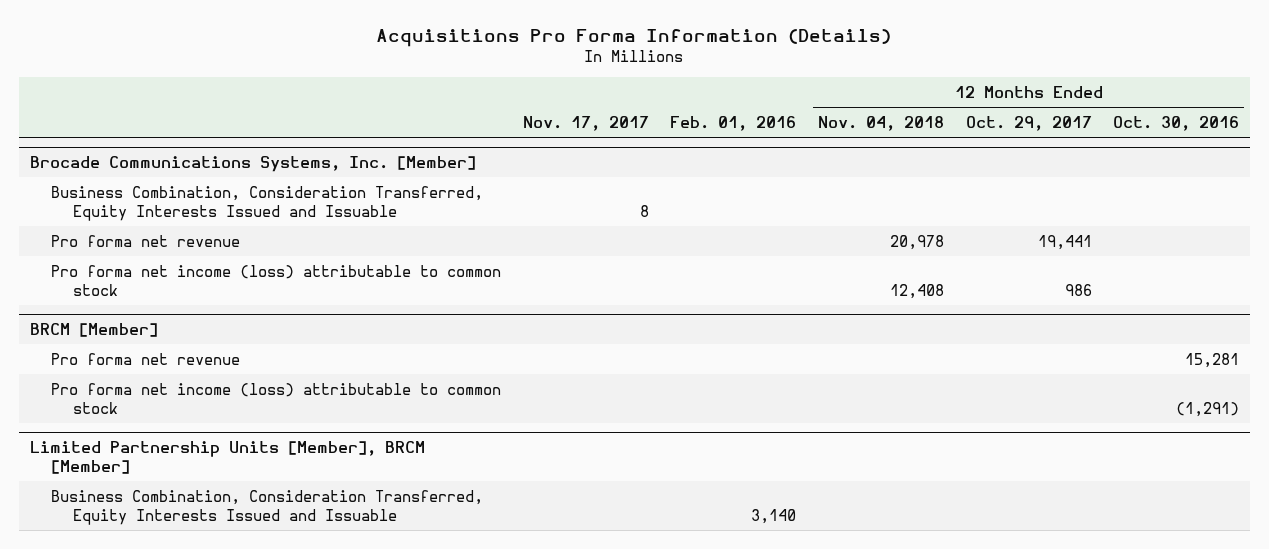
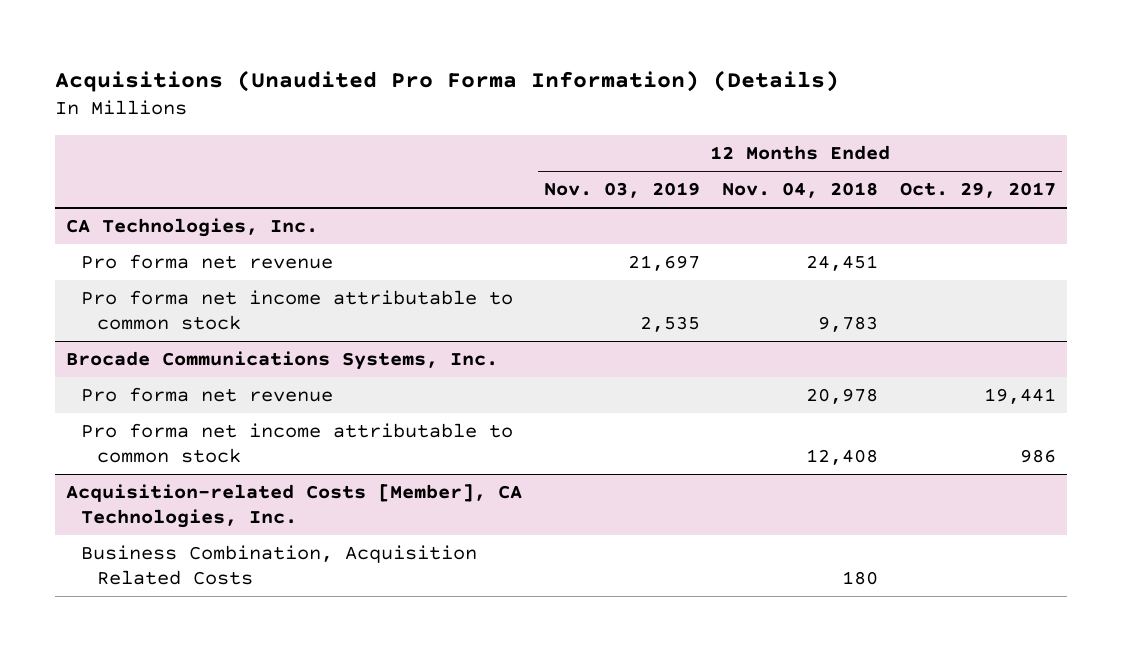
- Acquisitions Pro Forma Information (Details)
+ Acquisitions (Unaudited Pro Forma Information) (Details)
- | Nov. 17, 2017 | Feb. 01, 2016 | 12 Months Ended Nov. 04, 2018 | 12 Months Ended Oct. 29, 2017 | 12 Months Ended Oct. 30, 2016
+ | 12 Months Ended Nov. 03, 2019 | 12 Months Ended Nov. 04, 2018 | 12 Months Ended Oct. 29, 2017
- Brocade Communications Systems, Inc. [Member]
- Business Combination, Consideration Transferred, Equity Interests Issued and Issuable | 8 | | | |
+ CA Technologies, Inc.
+ Pro forma net revenue | 21,697 | 24,451 |
+ Pro forma net income attributable to common stock | 2,535 | 9,783 |
+ Brocade Communications Systems, Inc.
- Pro forma net income (loss) attributable to common stock | | | 12,408 | 986 |
- BRCM [Member]
- Pro forma net revenue | | | | | 15,281
- Pro forma net income (loss) attributable to common stock | | | | | (1,291)
- Limited Partnership Units [Member], BRCM [Member]
- Business Combination, Consideration Transferred, Equity Interests Issued and Issuable | | 3,140 | | |
+ Pro forma net income attributable to common stock | | 12,408 | 986
+ Acquisition-related Costs [Member], CA Technologies, Inc.
+ Business Combination, Acquisition Related Costs | | 180 |

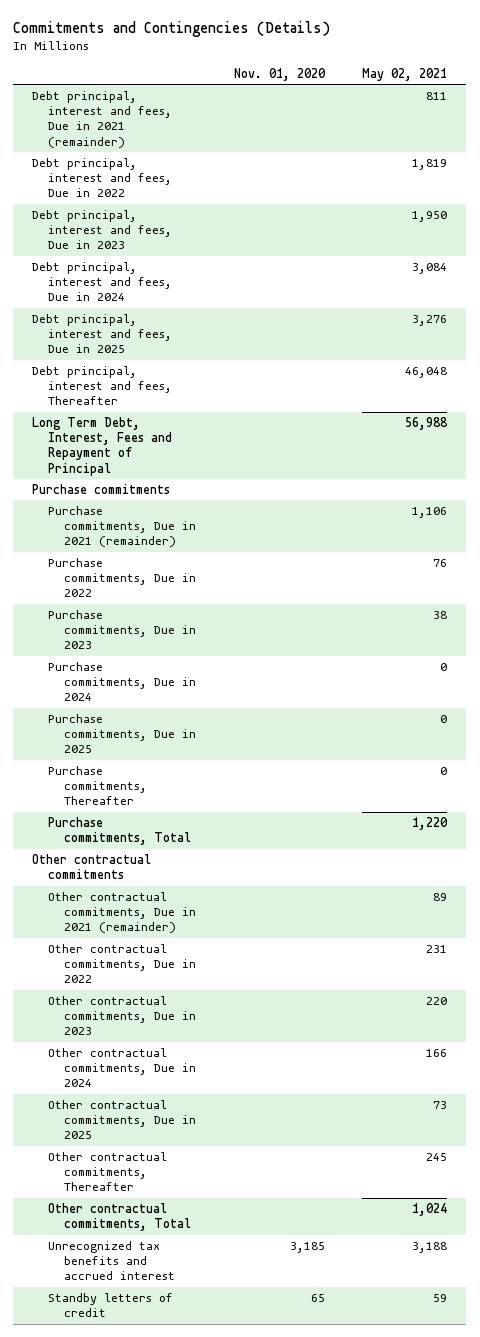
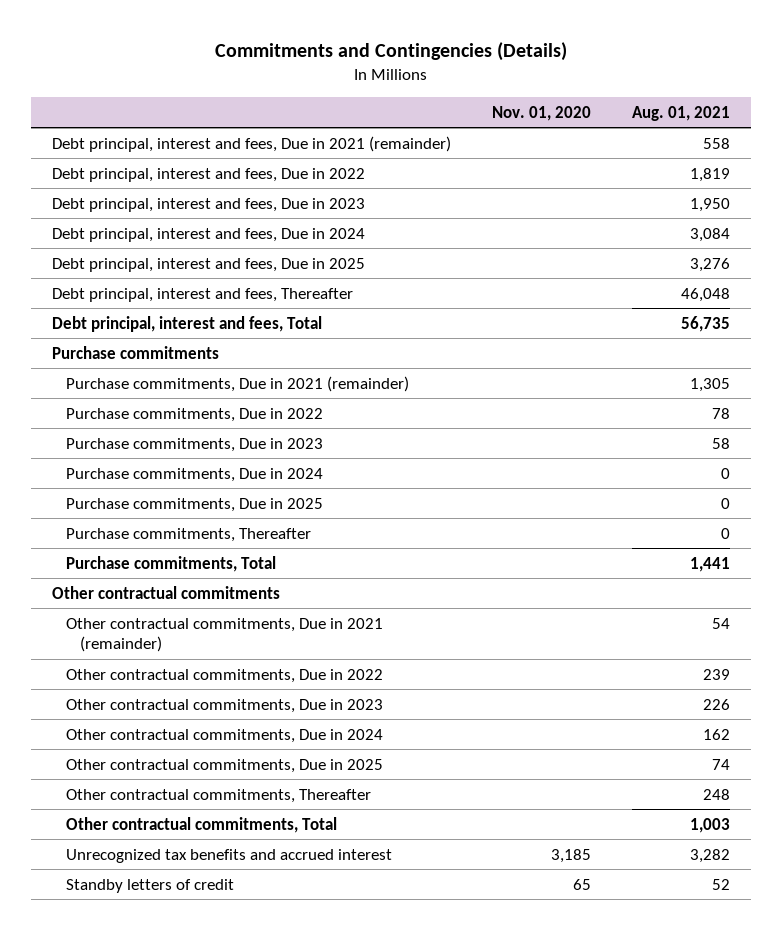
- | Nov. 01, 2020 | May 02, 2021
+ | Nov. 01, 2020 | Aug. 01, 2021
- Long Term Debt, Interest, Fees and Repayment of Principal | | 56,988
+ Debt principal, interest and fees, Total | | 56,735

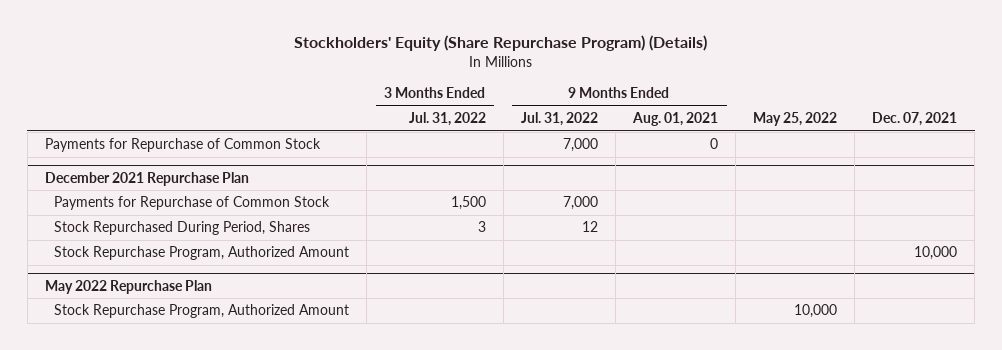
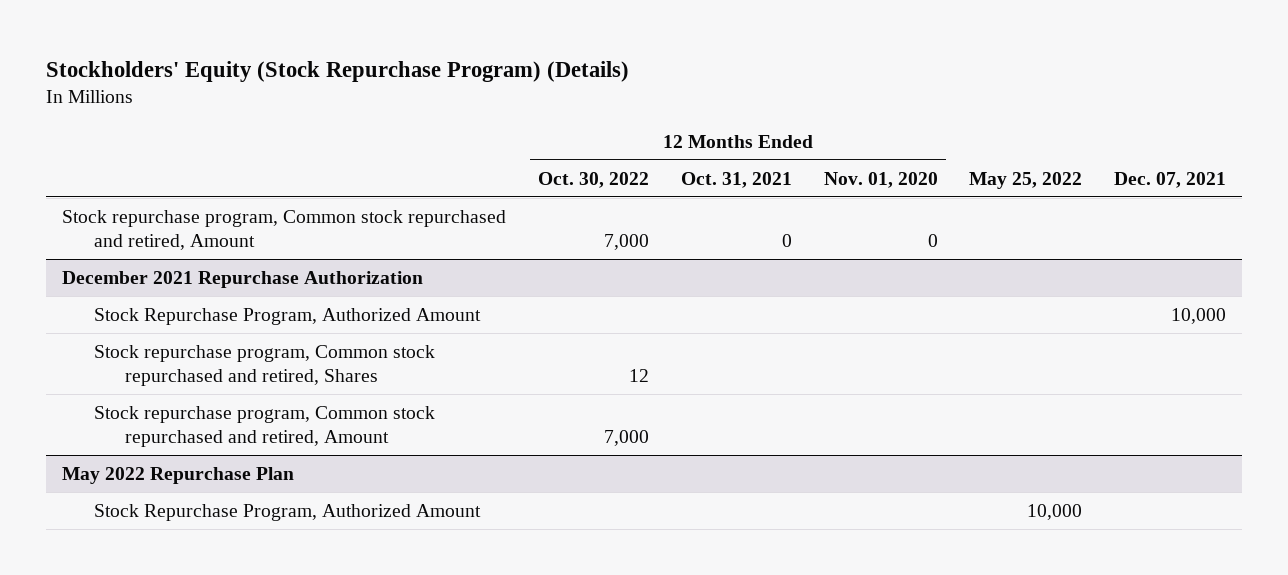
- Stockholders' Equity (Share Repurchase Program) (Details)
+ Stockholders' Equity (Stock Repurchase Program) (Details)
- | 3 Months Ended Jul. 31, 2022 | 9 Months Ended Jul. 31, 2022 | 9 Months Ended Aug. 01, 2021 | May 25, 2022 | Dec. 07, 2021
+ | 12 Months Ended Oct. 30, 2022 | 12 Months Ended Oct. 31, 2021 | 12 Months Ended Nov. 01, 2020 | May 25, 2022 | Dec. 07, 2021
- Payments for Repurchase of Common Stock | | 7,000 | 0 | |
- December 2021 Repurchase Plan
- Payments for Repurchase of Common Stock | 1,500 | 7,000 | | |
- Stock Repurchased During Period, Shares | 3 | 12 | | |
+ Stock repurchase program, Common stock repurchased and retired, Amount | 7,000 | 0 | 0 | |
+ December 2021 Repurchase Authorization
+ Stock repurchase program, Common stock repurchased and retired, Shares | 12 | | | |
+ Stock repurchase program, Common stock repurchased and retired, Amount | 7,000 | | | |

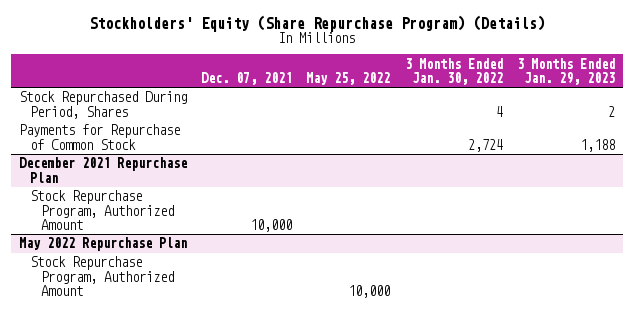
- Stockholders' Equity (Stock Repurchase Program) (Details)
+ Stockholders' Equity (Share Repurchase Program) (Details)
- | 12 Months Ended Oct. 30, 2022 | 12 Months Ended Oct. 31, 2021 | 12 Months Ended Nov. 01, 2020 | May 25, 2022 | Dec. 07, 2021
+ | Dec. 07, 2021 | May 25, 2022 | 3 Months Ended Jan. 30, 2022 | 3 Months Ended Jan. 29, 2023
- Stock repurchase program, Common stock repurchased and retired, Amount | 7,000 | 0 | 0 | |
- December 2021 Repurchase Authorization
+ Stock Repurchased During Period, Shares | | | 4 | 2
+ Payments for Repurchase of Common Stock | | | 2,724 | 1,188
+ December 2021 Repurchase Plan
- Stock repurchase program, Common stock repurchased and retired, Shares | 12 | | | |
- Stock repurchase program, Common stock repurchased and retired, Amount | 7,000 | | | |

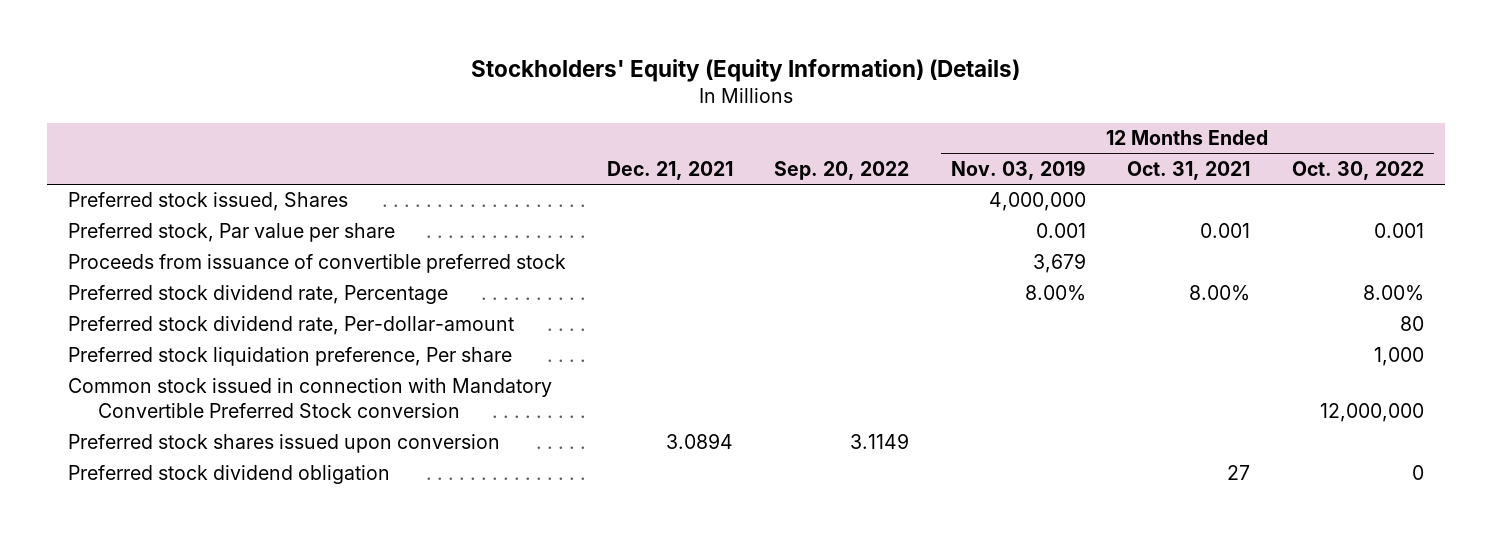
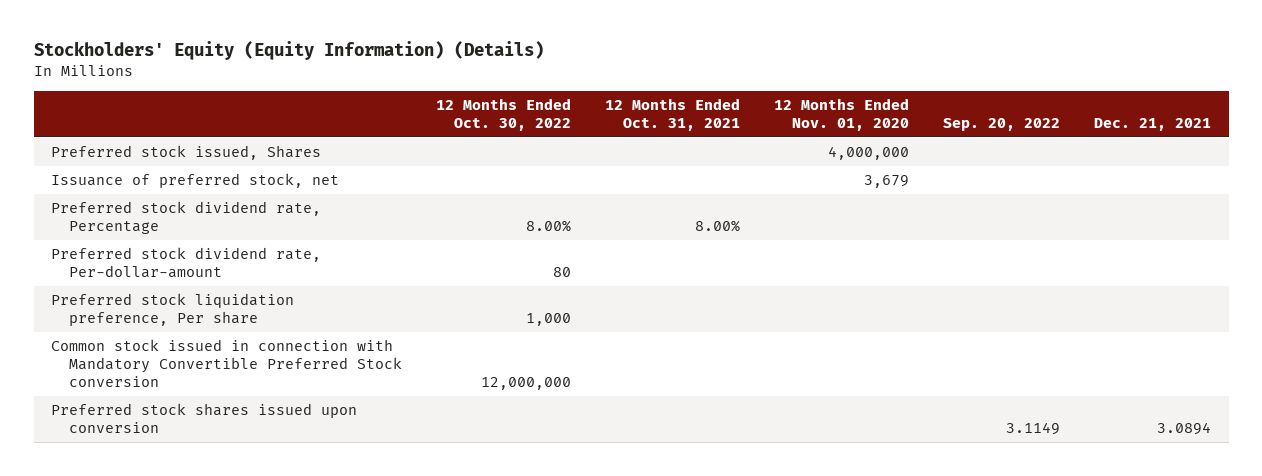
- | Dec. 21, 2021 | Sep. 20, 2022 | 12 Months Ended Nov. 03, 2019 | 12 Months Ended Oct. 31, 2021 | 12 Months Ended Oct. 30, 2022
+ | 12 Months Ended Oct. 30, 2022 | 12 Months Ended Oct. 31, 2021 | 12 Months Ended Nov. 01, 2020 | Sep. 20, 2022 | Dec. 21, 2021
- Preferred stock, Par value per share | | | 0.001 | 0.001 | 0.001
- Proceeds from issuance of convertible preferred stock | | | 3,679 | |
+ Issuance of preferred stock, net | | | 3,679 | |
- Preferred stock dividend obligation | | | | 27 | 0

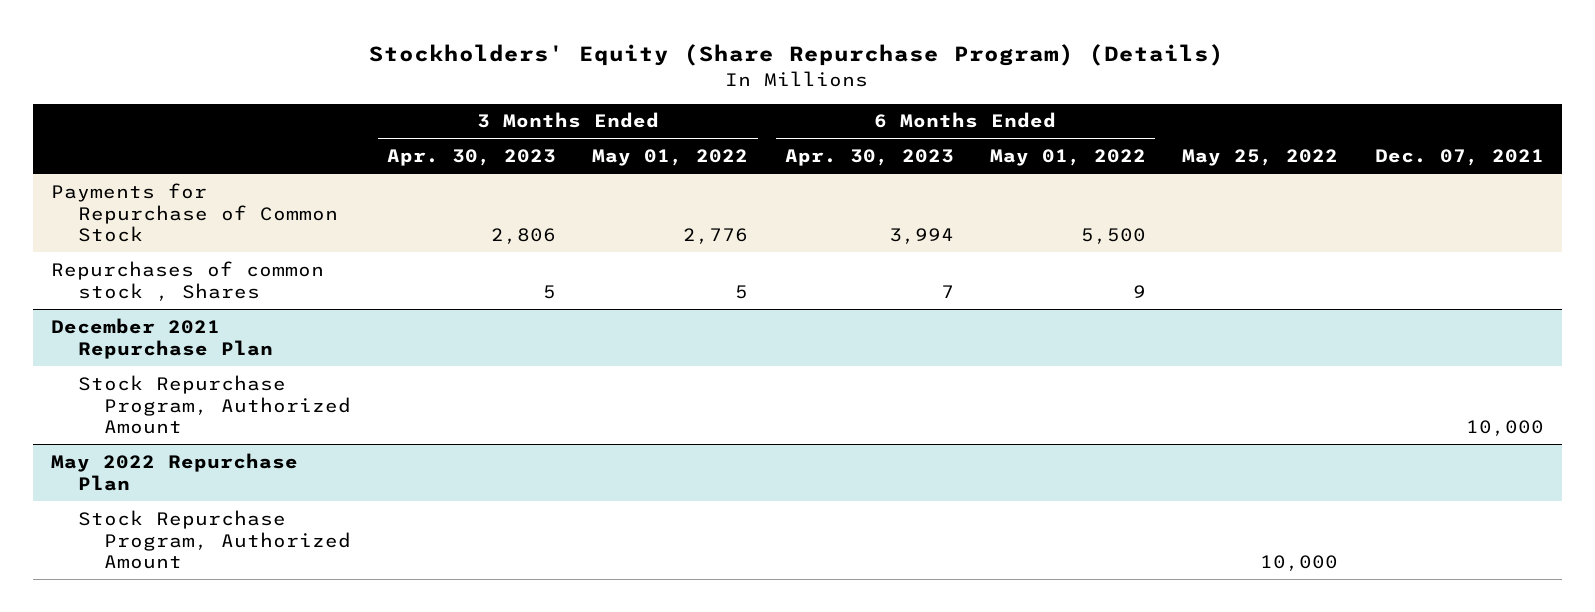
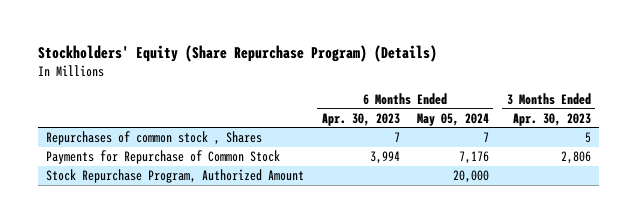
- | 3 Months Ended Apr. 30, 2023 | 3 Months Ended May 01, 2022 | 6 Months Ended Apr. 30, 2023 | 6 Months Ended May 01, 2022 | May 25, 2022 | Dec. 07, 2021
+ | 6 Months Ended Apr. 30, 2023 | 6 Months Ended May 05, 2024 | 3 Months Ended Apr. 30, 2023
- December 2021 Repurchase Plan
- Stock Repurchase Program, Authorized Amount | | | | | | 10,000
- May 2022 Repurchase Plan
- Stock Repurchase Program, Authorized Amount | | | | | 10,000 |
moved down: Payments for Repurchase of Common Stock | 3,994 | 7,176 | 2,806
+ Stock Repurchase Program, Authorized Amount | | 20,000 |

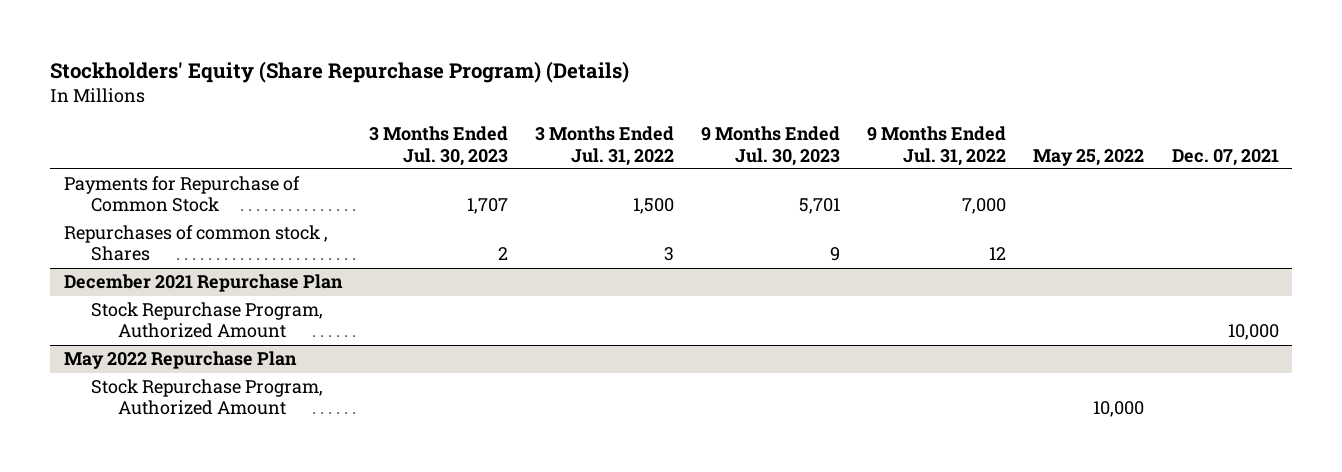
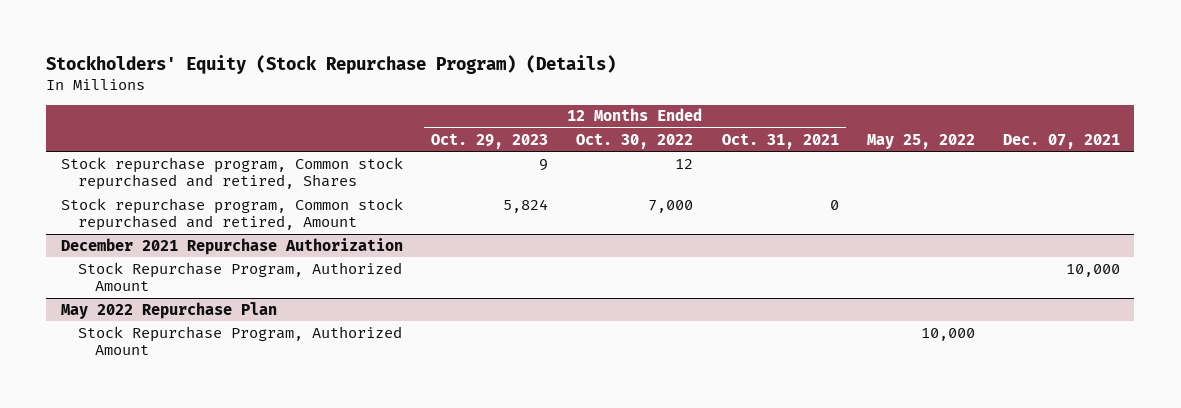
- Stockholders' Equity (Share Repurchase Program) (Details)
+ Stockholders' Equity (Stock Repurchase Program) (Details)
- | 3 Months Ended Jul. 30, 2023 | 3 Months Ended Jul. 31, 2022 | 9 Months Ended Jul. 30, 2023 | 9 Months Ended Jul. 31, 2022 | May 25, 2022 | Dec. 07, 2021
+ | 12 Months Ended Oct. 29, 2023 | 12 Months Ended Oct. 30, 2022 | 12 Months Ended Oct. 31, 2021 | May 25, 2022 | Dec. 07, 2021
- Payments for Repurchase of Common Stock | 1,707 | 1,500 | 5,701 | 7,000 | |
- Repurchases of common stock , Shares | 2 | 3 | 9 | 12 | |
- December 2021 Repurchase Plan
+ Stock repurchase program, Common stock repurchased and retired, Shares | 9 | 12 | | |
+ Stock repurchase program, Common stock repurchased and retired, Amount | 5,824 | 7,000 | 0 | |
+ December 2021 Repurchase Authorization

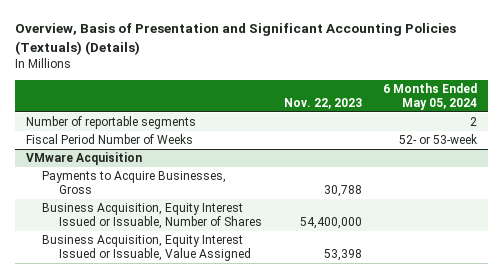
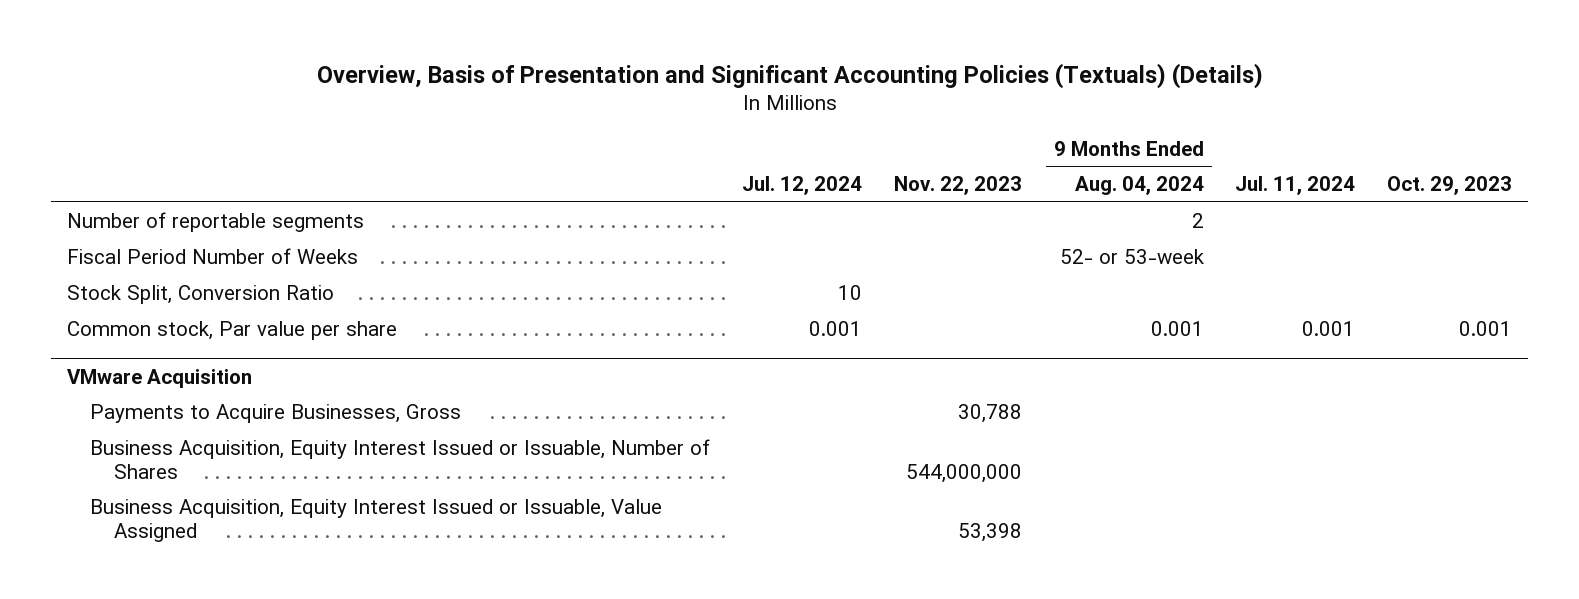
- | Nov. 22, 2023 | 6 Months Ended May 05, 2024
+ | Jul. 12, 2024 | Nov. 22, 2023 | 9 Months Ended Aug. 04, 2024 | Jul. 11, 2024 | Oct. 29, 2023
+ Stock Split, Conversion Ratio | 10 | | | |
+ Common stock, Par value per share | 0.001 | | 0.001 | 0.001 | 0.001
@ VMware Acquisition
- Business Acquisition, Equity Interest Issued or Issuable, Number of Shares | 54,400,000 |
+ Business Acquisition, Equity Interest Issued or Issuable, Number of Shares | | 544,000,000 | | |

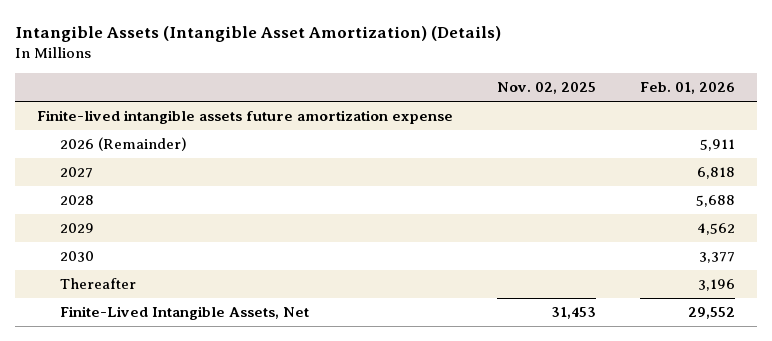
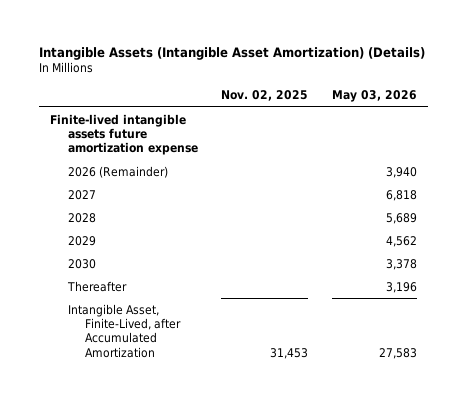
- | Nov. 02, 2025 | Feb. 01, 2026
+ | Nov. 02, 2025 | May 03, 2026
- Finite-Lived Intangible Assets, Net | 31,453 | 29,552
+ Intangible Asset, Finite-Lived, after Accumulated Amortization | 31,453 | 27,583

